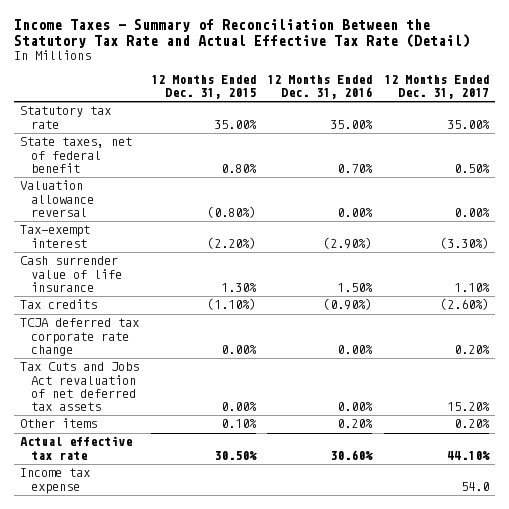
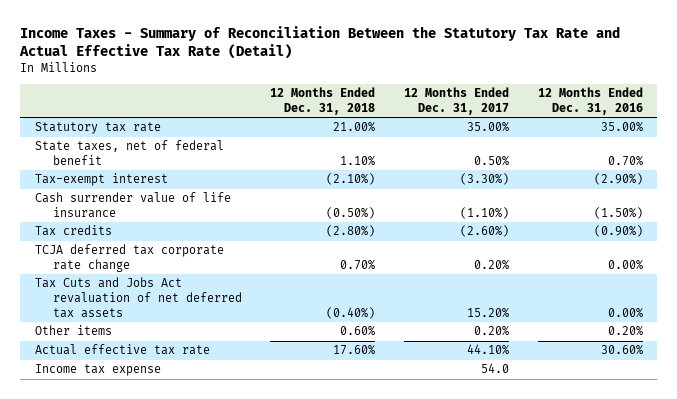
- | 12 Months Ended Dec. 31, 2015 | 12 Months Ended Dec. 31, 2016 | 12 Months Ended Dec. 31, 2017
+ | 12 Months Ended Dec. 31, 2018 | 12 Months Ended Dec. 31, 2017 | 12 Months Ended Dec. 31, 2016
- Valuation allowance reversal | (0.80%) | 0.00% | 0.00%
- Cash surrender value of life insurance | 1.30% | 1.50% | 1.10%
+ Cash surrender value of life insurance | (0.50%) | (1.10%) | (1.50%)

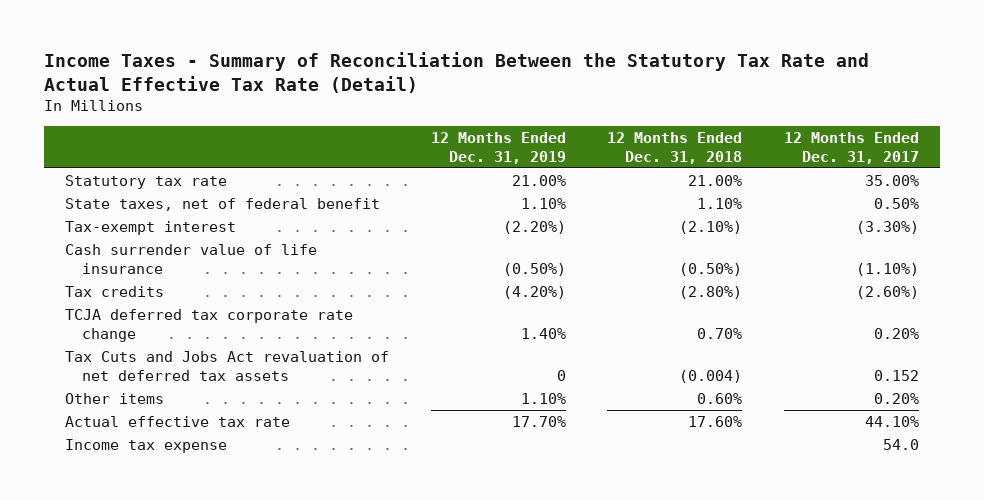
- | 12 Months Ended Dec. 31, 2018 | 12 Months Ended Dec. 31, 2017 | 12 Months Ended Dec. 31, 2016
+ | 12 Months Ended Dec. 31, 2019 | 12 Months Ended Dec. 31, 2018 | 12 Months Ended Dec. 31, 2017
- Tax Cuts and Jobs Act revaluation of net deferred tax assets | (0.40%) | 15.20% | 0.00%
+ Tax Cuts and Jobs Act revaluation of net deferred tax assets | 0 | (0.004) | 0.152

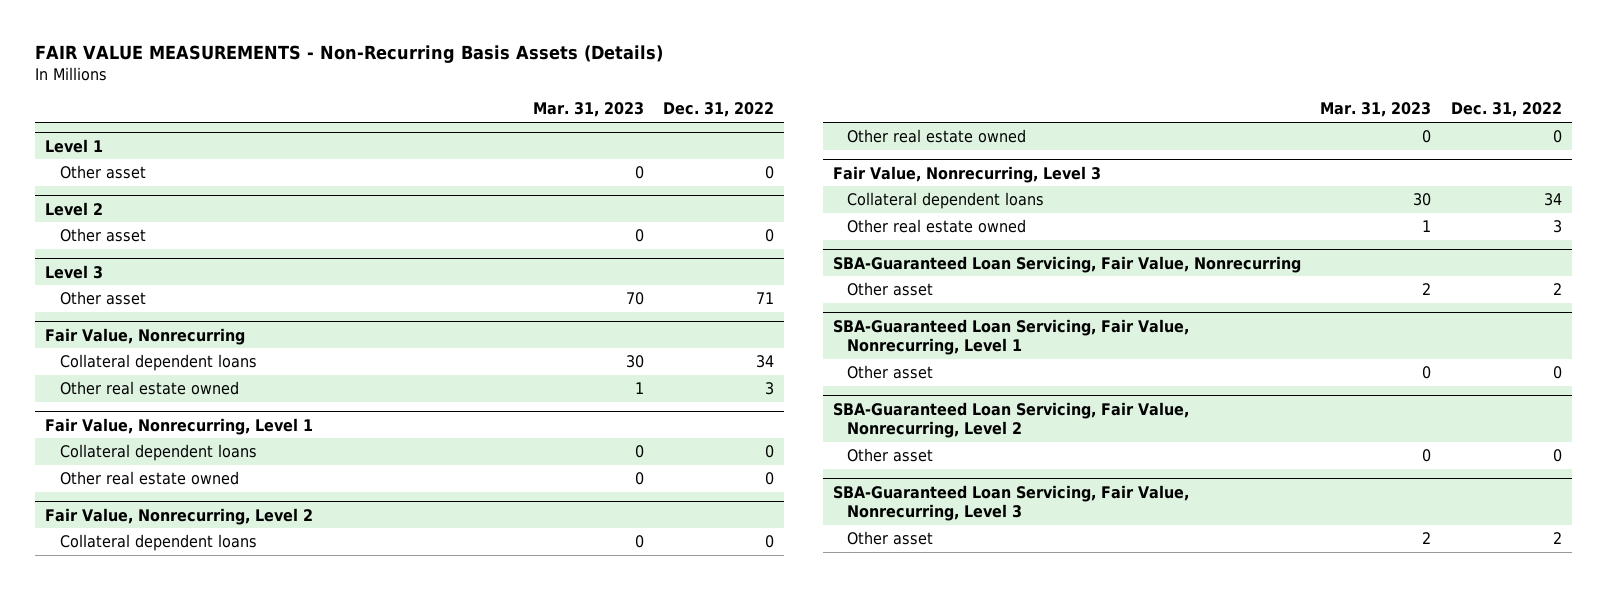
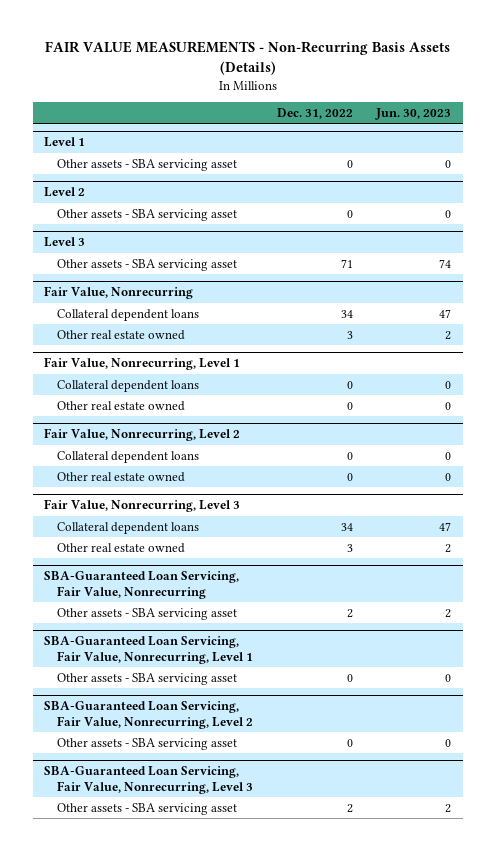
- | Mar. 31, 2023 | Dec. 31, 2022
+ | Dec. 31, 2022 | Jun. 30, 2023
@ Level 1
- Other asset | 0 | 0
+ Other assets - SBA servicing asset | 0 | 0
@ Level 2
- Other asset | 0 | 0
+ Other assets - SBA servicing asset | 0 | 0
@ Level 3
- Other asset | 70 | 71
+ Other assets - SBA servicing asset | 71 | 74
@ SBA-Guaranteed Loan Servicing, Fair Value, Nonrecurring
- Other asset | 2 | 2
+ Other assets - SBA servicing asset | 2 | 2
@ SBA-Guaranteed Loan Servicing, Fair Value, Nonrecurring, Level 1
- Other asset | 0 | 0
+ Other assets - SBA servicing asset | 0 | 0
@ SBA-Guaranteed Loan Servicing, Fair Value, Nonrecurring, Level 2
- Other asset | 0 | 0
+ Other assets - SBA servicing asset | 0 | 0
@ SBA-Guaranteed Loan Servicing, Fair Value, Nonrecurring, Level 3
- Other asset | 2 | 2
+ Other assets - SBA servicing asset | 2 | 2

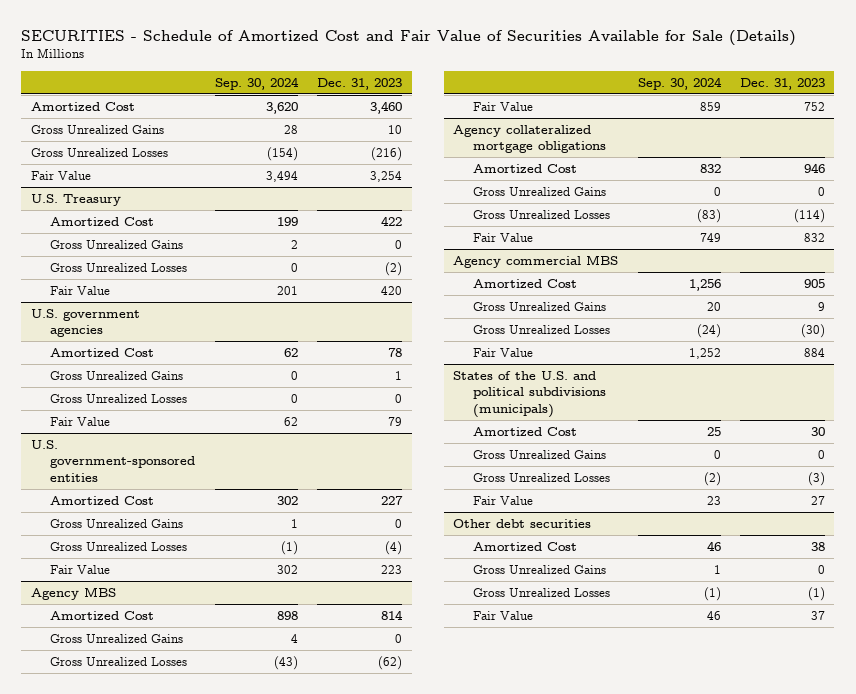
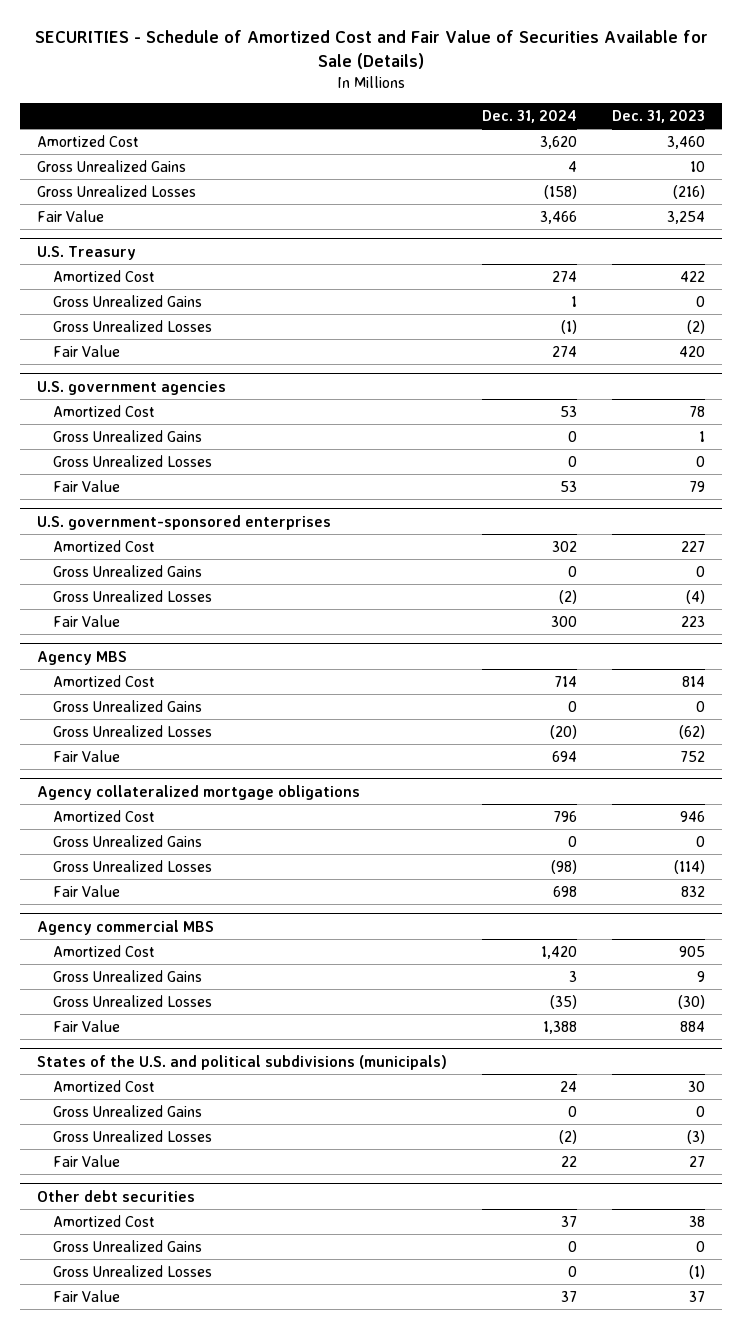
- | Sep. 30, 2024 | Dec. 31, 2023
+ | Dec. 31, 2024 | Dec. 31, 2023
- U.S. government-sponsored entities
+ U.S. government-sponsored enterprises

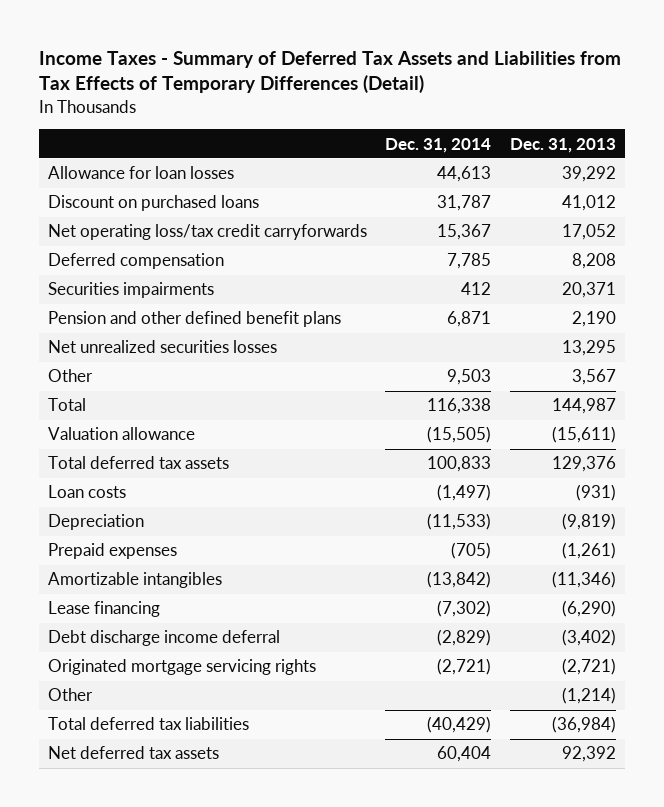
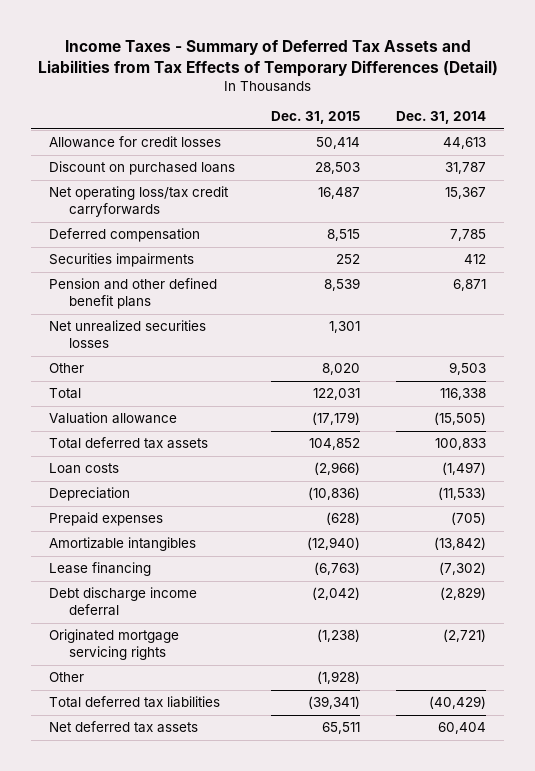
- | Dec. 31, 2014 | Dec. 31, 2013
+ | Dec. 31, 2015 | Dec. 31, 2014
- Allowance for loan losses | 44,613 | 39,292
+ Allowance for credit losses | 50,414 | 44,613

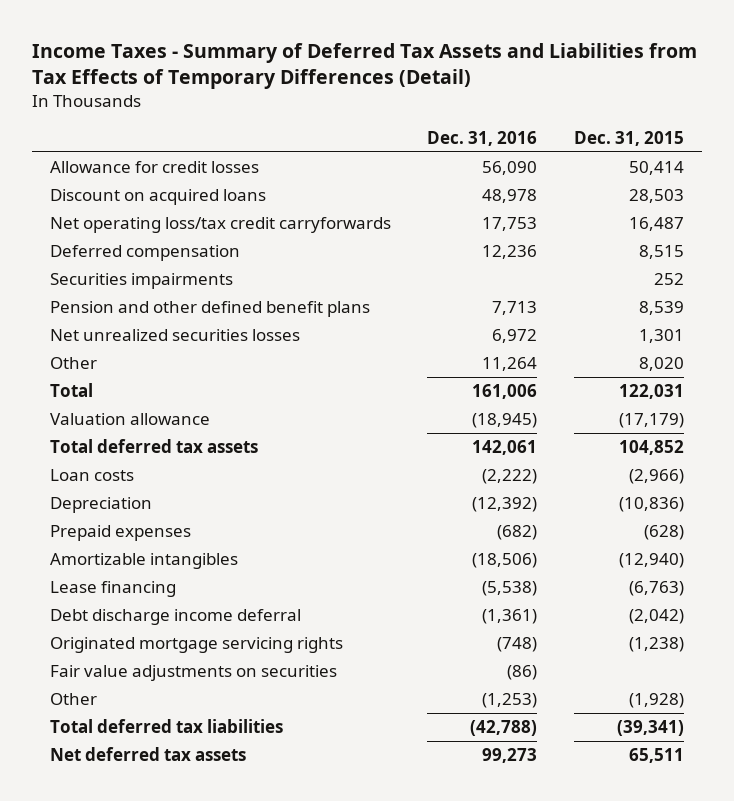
- | Dec. 31, 2015 | Dec. 31, 2014
+ | Dec. 31, 2016 | Dec. 31, 2015
- Discount on purchased loans | 28,503 | 31,787
+ Discount on acquired loans | 48,978 | 28,503
+ Fair value adjustments on securities | (86) |

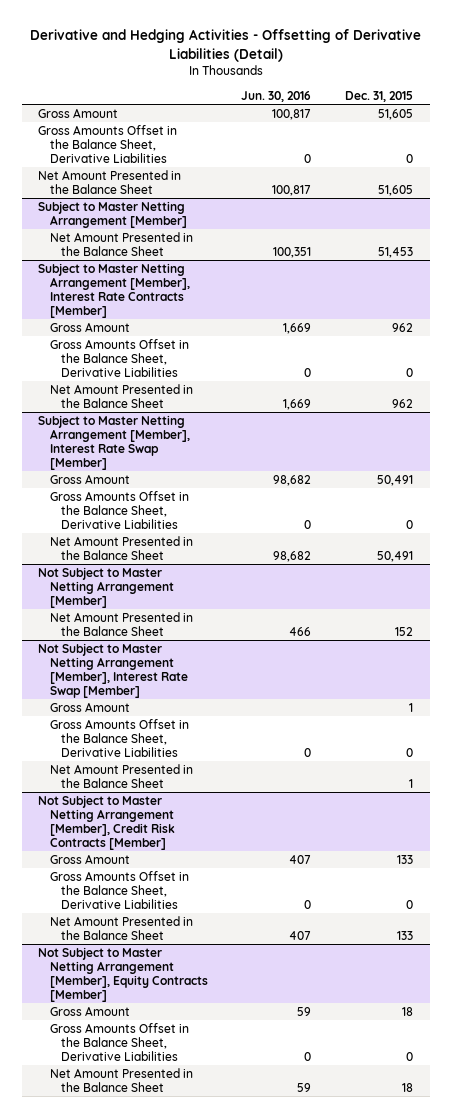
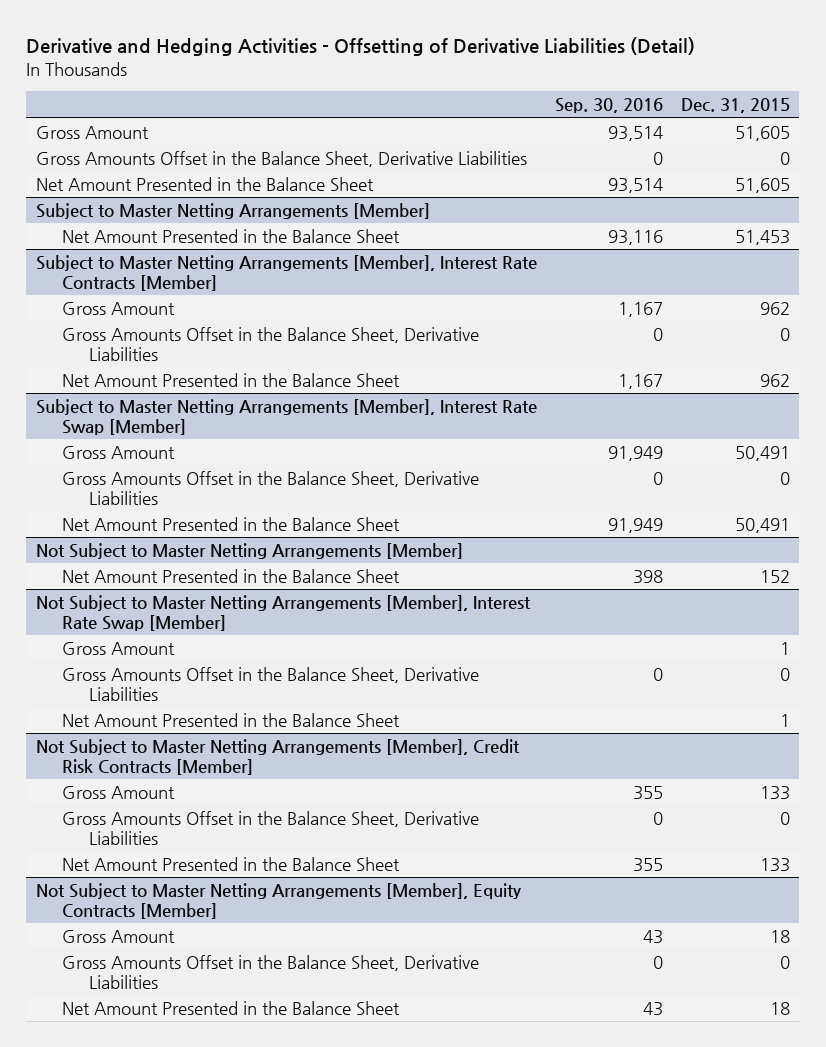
- | Jun. 30, 2016 | Dec. 31, 2015
+ | Sep. 30, 2016 | Dec. 31, 2015
- Subject to Master Netting Arrangement [Member]
+ Subject to Master Netting Arrangements [Member]
- Subject to Master Netting Arrangement [Member], Interest Rate Contracts [Member]
+ Subject to Master Netting Arrangements [Member], Interest Rate Contracts [Member]
- Subject to Master Netting Arrangement [Member], Interest Rate Swap [Member]
+ Subject to Master Netting Arrangements [Member], Interest Rate Swap [Member]
- Not Subject to Master Netting Arrangement [Member]
+ Not Subject to Master Netting Arrangements [Member]
- Not Subject to Master Netting Arrangement [Member], Interest Rate Swap [Member]
+ Not Subject to Master Netting Arrangements [Member], Interest Rate Swap [Member]
- Not Subject to Master Netting Arrangement [Member], Credit Risk Contracts [Member]
+ Not Subject to Master Netting Arrangements [Member], Credit Risk Contracts [Member]
- Not Subject to Master Netting Arrangement [Member], Equity Contracts [Member]
+ Not Subject to Master Netting Arrangements [Member], Equity Contracts [Member]

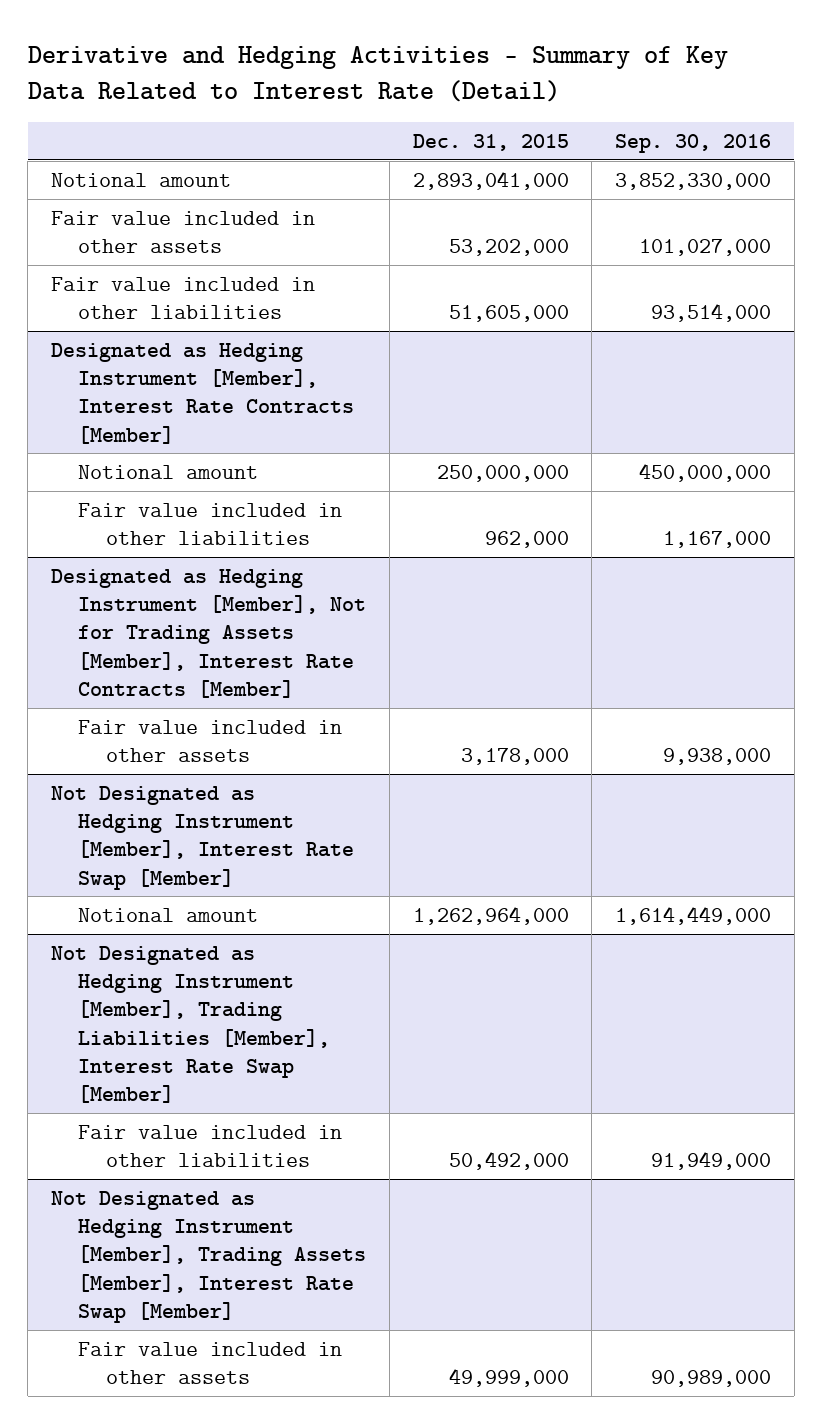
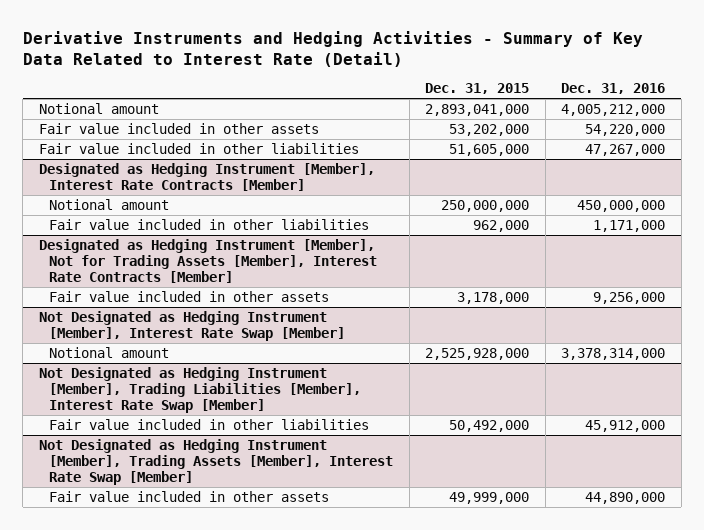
- Derivative and Hedging Activities - Summary of Key Data Related to Interest Rate (Detail)
+ Derivative Instruments and Hedging Activities - Summary of Key Data Related to Interest Rate (Detail)
- | Dec. 31, 2015 | Sep. 30, 2016
+ | Dec. 31, 2015 | Dec. 31, 2016
@ Not Designated as Hedging Instrument [Member], Interest Rate Swap [Member]
- Notional amount | 1,262,964,000 | 1,614,449,000
+ Notional amount | 2,525,928,000 | 3,378,314,000

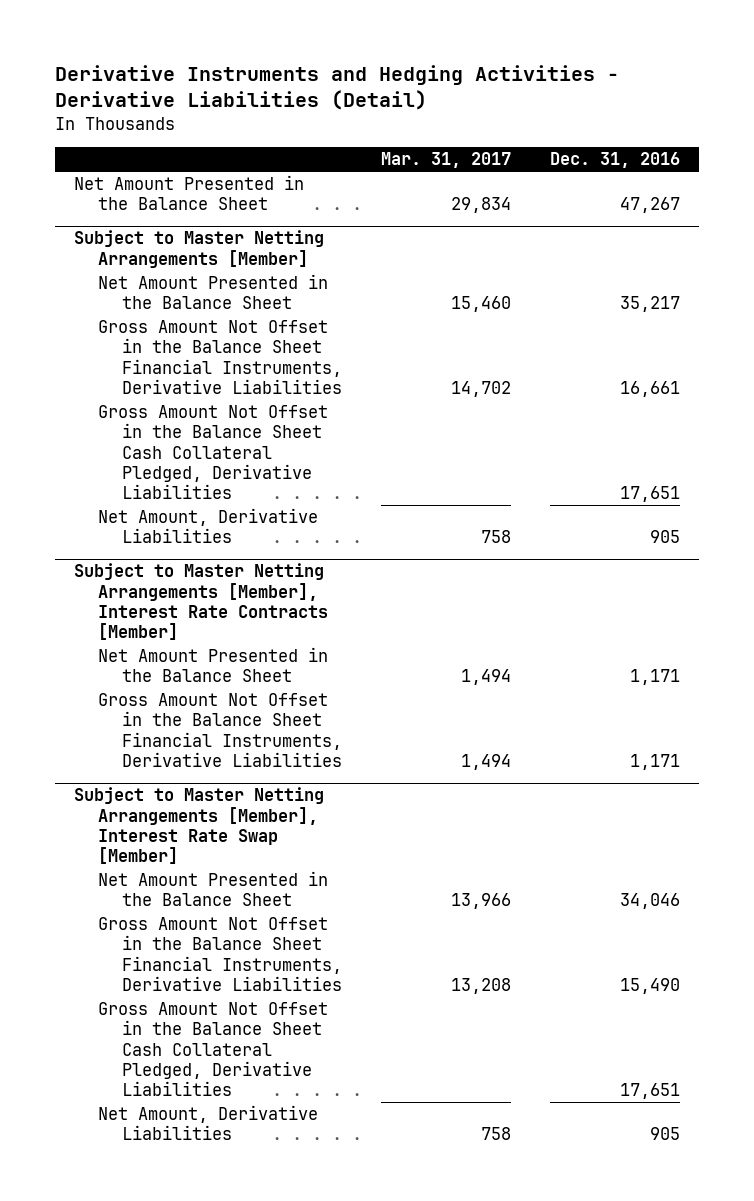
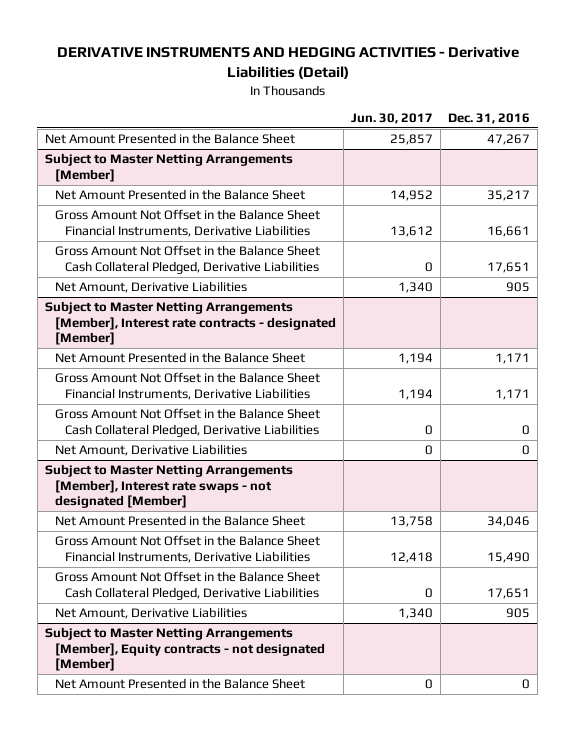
- Derivative Instruments and Hedging Activities - Derivative Liabilities (Detail)
+ DERIVATIVE INSTRUMENTS AND HEDGING ACTIVITIES - Derivative Liabilities (Detail)
- | Mar. 31, 2017 | Dec. 31, 2016
+ | Jun. 30, 2017 | Dec. 31, 2016
- Subject to Master Netting Arrangements [Member], Interest Rate Contracts [Member]
+ Subject to Master Netting Arrangements [Member], Interest rate contracts - designated [Member]
- Subject to Master Netting Arrangements [Member], Interest Rate Swap [Member]
+ Gross Amount Not Offset in the Balance Sheet Cash Collateral Pledged, Derivative Liabilities | 0 | 0
+ Net Amount, Derivative Liabilities | 0 | 0
+ Subject to Master Netting Arrangements [Member], Interest rate swaps - not designated [Member]
+ Subject to Master Netting Arrangements [Member], Equity contracts - not designated [Member]
+ Net Amount Presented in the Balance Sheet | 0 | 0

